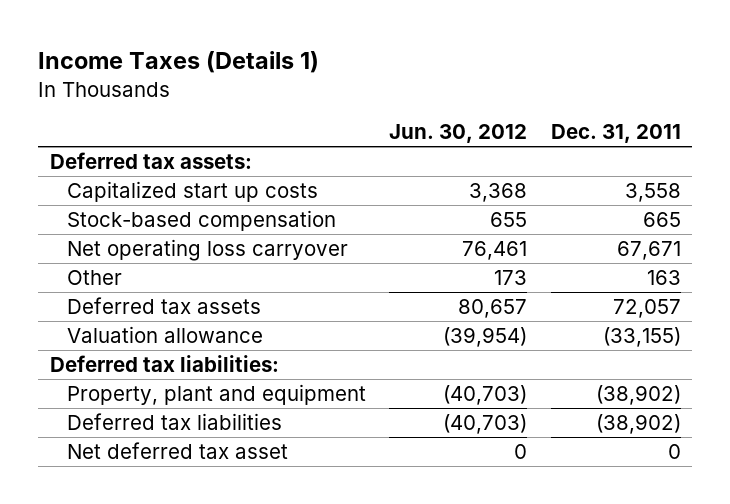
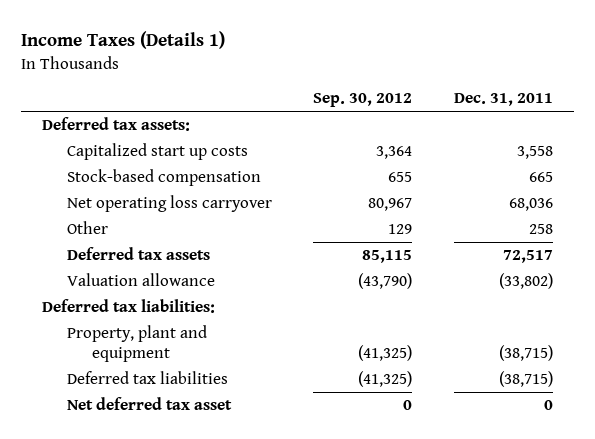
- | Jun. 30, 2012 | Dec. 31, 2011
+ | Sep. 30, 2012 | Dec. 31, 2011
- Net operating loss carryover | 76,461 | 67,671
- Other | 173 | 163
- Deferred tax assets | 80,657 | 72,057
- Valuation allowance | (39,954) | (33,155)
+ Net operating loss carryover | 80,967 | 68,036
+ Other | 129 | 258
+ Deferred tax assets | 85,115 | 72,517
+ Valuation allowance | (43,790) | (33,802)
- Property, plant and equipment | (40,703) | (38,902)
- Deferred tax liabilities | (40,703) | (38,902)
+ Property, plant and equipment | (41,325) | (38,715)
+ Deferred tax liabilities | (41,325) | (38,715)

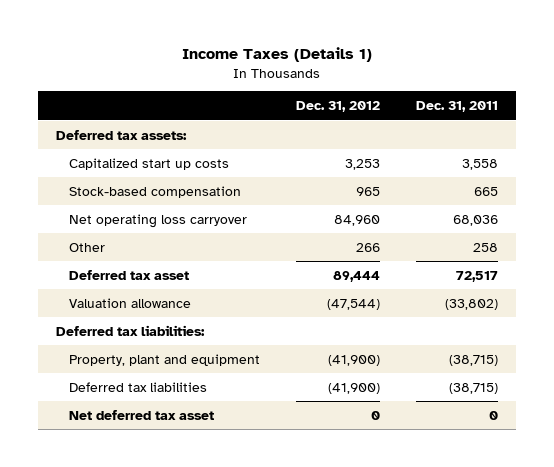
- | Sep. 30, 2012 | Dec. 31, 2011
+ | Dec. 31, 2012 | Dec. 31, 2011
- Deferred tax assets | 85,115 | 72,517
+ Deferred tax asset | 89,444 | 72,517

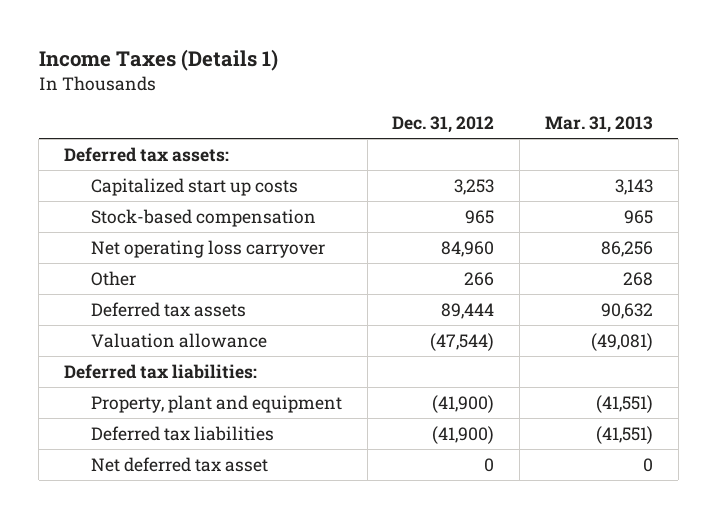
- | Dec. 31, 2012 | Dec. 31, 2011
+ | Dec. 31, 2012 | Mar. 31, 2013
- Deferred tax asset | 89,444 | 72,517
+ Deferred tax assets | 89,444 | 90,632

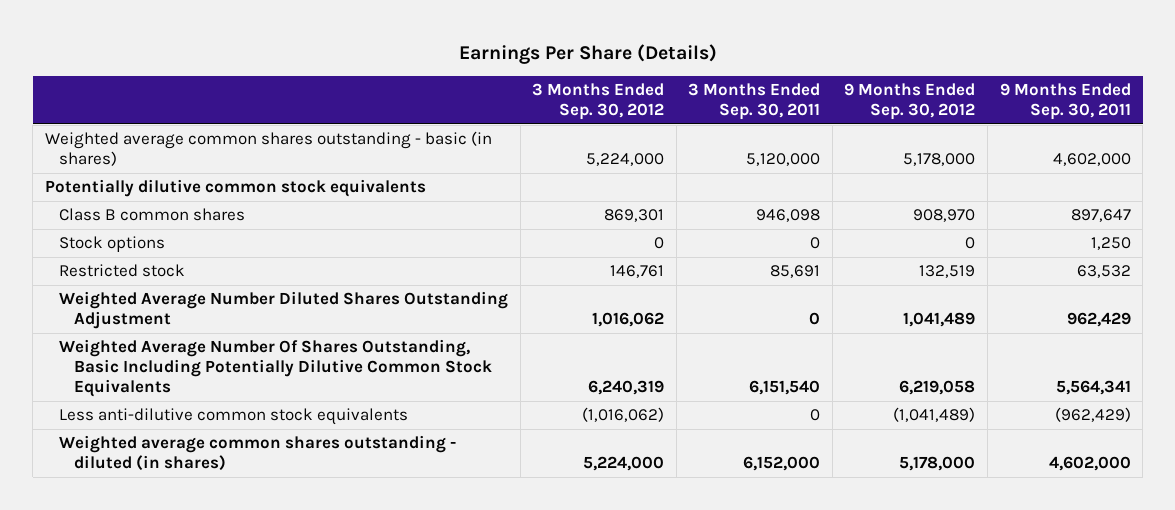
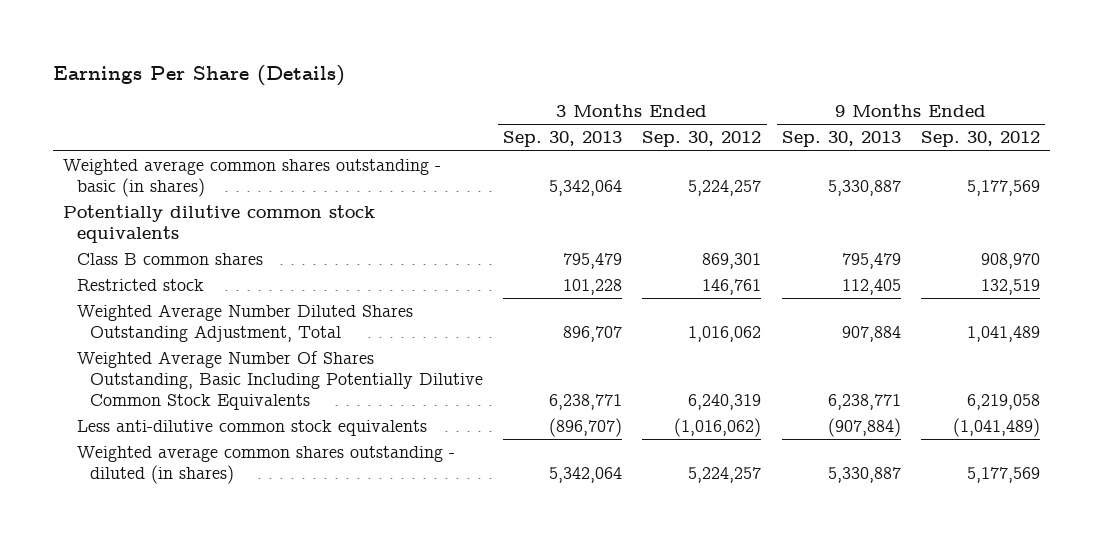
- | 3 Months Ended Sep. 30, 2012 | 3 Months Ended Sep. 30, 2011 | 9 Months Ended Sep. 30, 2012 | 9 Months Ended Sep. 30, 2011
+ | 3 Months Ended Sep. 30, 2013 | 3 Months Ended Sep. 30, 2012 | 9 Months Ended Sep. 30, 2013 | 9 Months Ended Sep. 30, 2012
- Weighted average common shares outstanding - basic (in shares) | 5,224,000 | 5,120,000 | 5,178,000 | 4,602,000
+ Weighted average common shares outstanding - basic (in shares) | 5,342,064 | 5,224,257 | 5,330,887 | 5,177,569
- Stock options | 0 | 0 | 0 | 1,250
- Weighted Average Number Diluted Shares Outstanding Adjustment | 1,016,062 | 0 | 1,041,489 | 962,429
+ Weighted Average Number Diluted Shares Outstanding Adjustment, Total | 896,707 | 1,016,062 | 907,884 | 1,041,489
- Weighted average common shares outstanding - diluted (in shares) | 5,224,000 | 6,152,000 | 5,178,000 | 4,602,000
+ Weighted average common shares outstanding - diluted (in shares) | 5,342,064 | 5,224,257 | 5,330,887 | 5,177,569

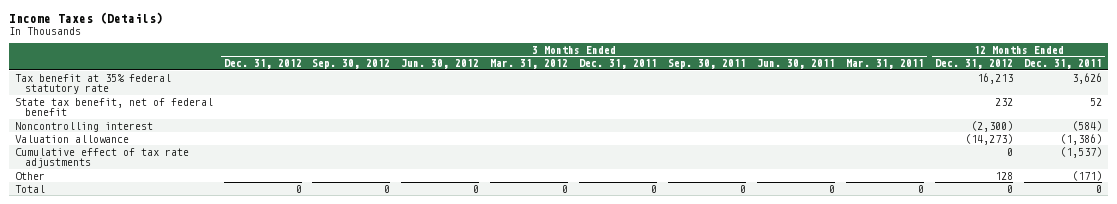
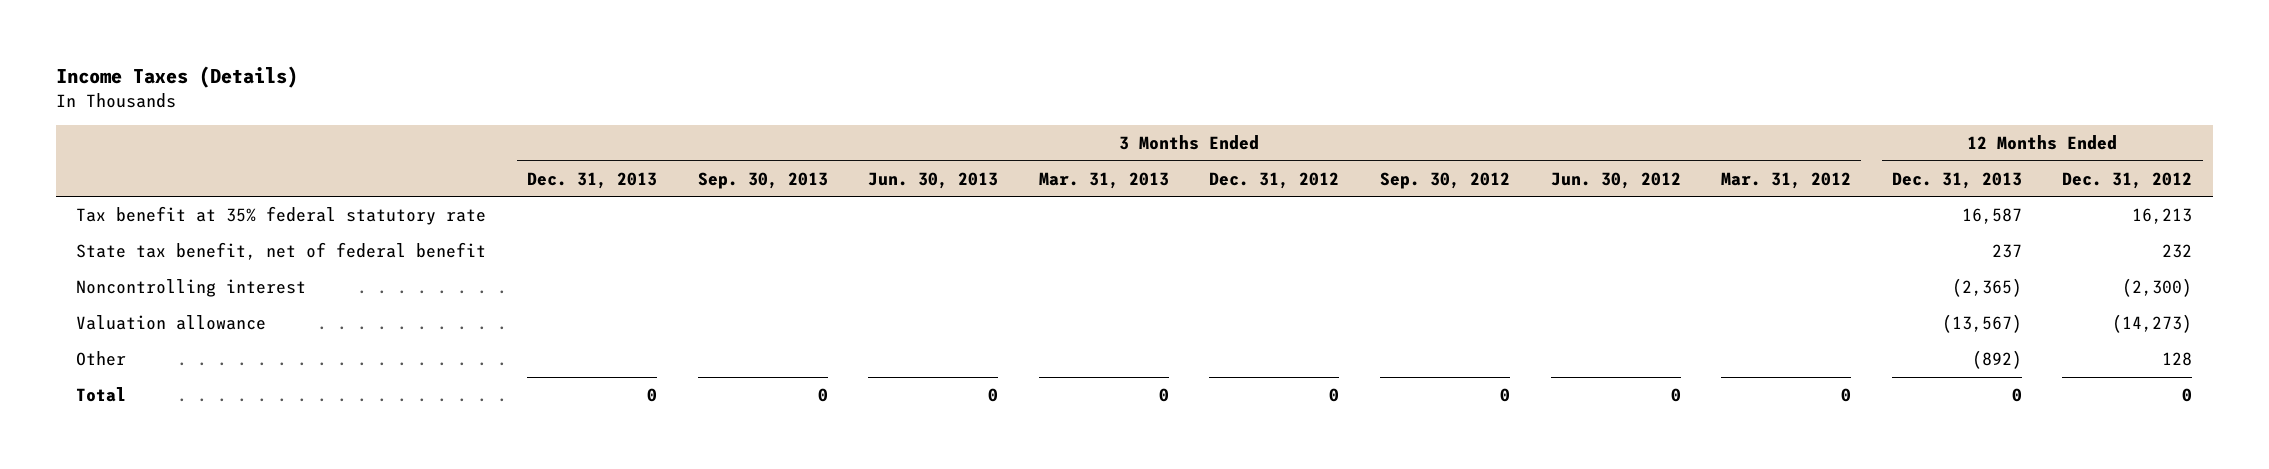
- | 3 Months Ended Dec. 31, 2012 | 3 Months Ended Sep. 30, 2012 | 3 Months Ended Jun. 30, 2012 | 3 Months Ended Mar. 31, 2012 | 3 Months Ended Dec. 31, 2011 | 3 Months Ended Sep. 30, 2011 | 3 Months Ended Jun. 30, 2011 | 3 Months Ended Mar. 31, 2011 | 12 Months Ended Dec. 31, 2012 | 12 Months Ended Dec. 31, 2011
+ | 3 Months Ended Dec. 31, 2013 | 3 Months Ended Sep. 30, 2013 | 3 Months Ended Jun. 30, 2013 | 3 Months Ended Mar. 31, 2013 | 3 Months Ended Dec. 31, 2012 | 3 Months Ended Sep. 30, 2012 | 3 Months Ended Jun. 30, 2012 | 3 Months Ended Mar. 31, 2012 | 12 Months Ended Dec. 31, 2013 | 12 Months Ended Dec. 31, 2012
- Cumulative effect of tax rate adjustments | | | | | | | | | 0 | (1,537)

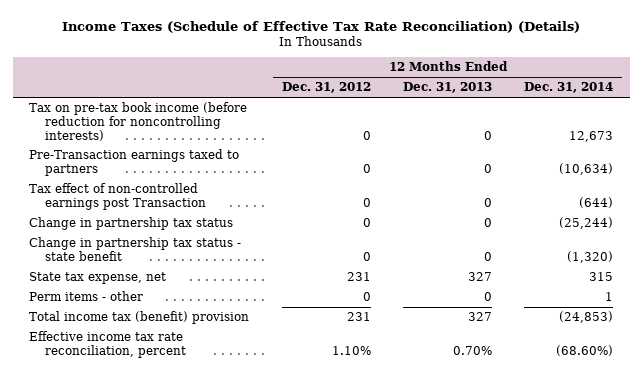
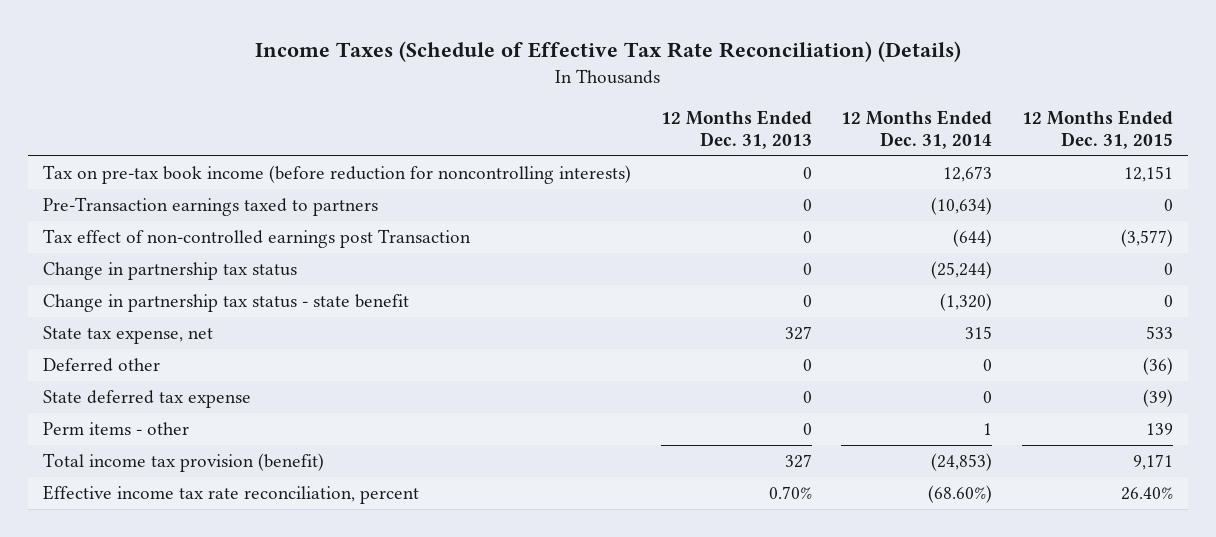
- | 12 Months Ended Dec. 31, 2012 | 12 Months Ended Dec. 31, 2013 | 12 Months Ended Dec. 31, 2014
+ | 12 Months Ended Dec. 31, 2013 | 12 Months Ended Dec. 31, 2014 | 12 Months Ended Dec. 31, 2015
+ Deferred other | 0 | 0 | (36)
+ State deferred tax expense | 0 | 0 | (39)
- Total income tax (benefit) provision | 231 | 327 | (24,853)
+ Total income tax provision (benefit) | 327 | (24,853) | 9,171

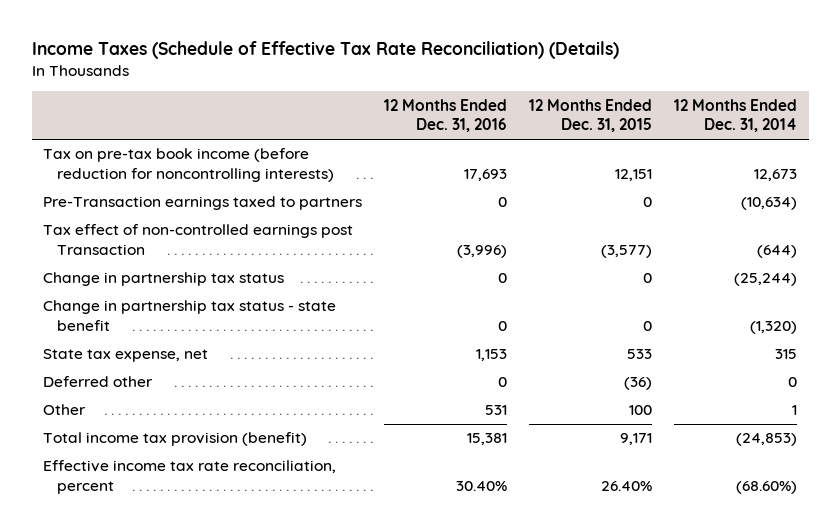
- | 12 Months Ended Dec. 31, 2013 | 12 Months Ended Dec. 31, 2014 | 12 Months Ended Dec. 31, 2015
+ | 12 Months Ended Dec. 31, 2016 | 12 Months Ended Dec. 31, 2015 | 12 Months Ended Dec. 31, 2014
- State deferred tax expense | 0 | 0 | (39)
- Perm items - other | 0 | 1 | 139
+ Other | 531 | 100 | 1

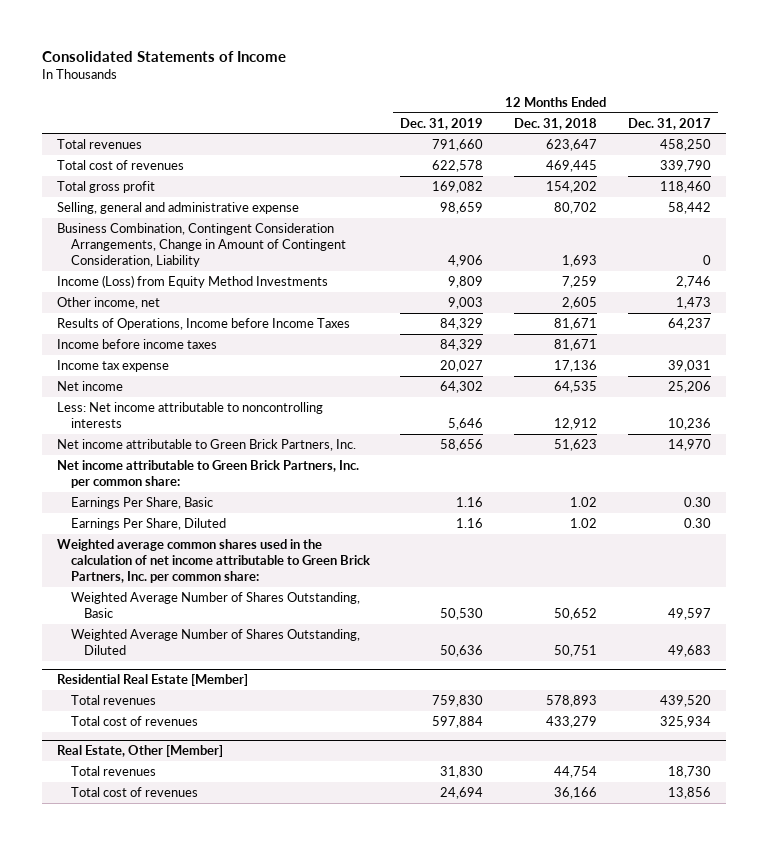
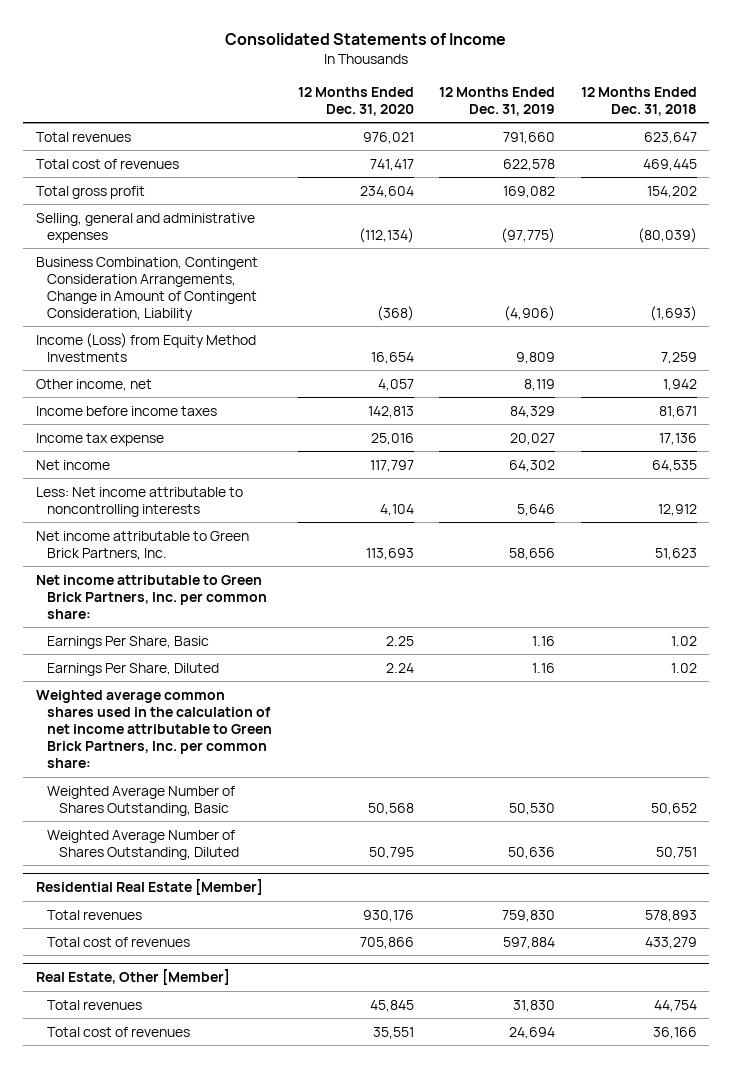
- | 12 Months Ended Dec. 31, 2019 | 12 Months Ended Dec. 31, 2018 | 12 Months Ended Dec. 31, 2017
+ | 12 Months Ended Dec. 31, 2020 | 12 Months Ended Dec. 31, 2019 | 12 Months Ended Dec. 31, 2018
- Selling, general and administrative expense | 98,659 | 80,702 | 58,442
- Business Combination, Contingent Consideration Arrangements, Change in Amount of Contingent Consideration, Liability | 4,906 | 1,693 | 0
+ Selling, general and administrative expenses | (112,134) | (97,775) | (80,039)
+ Business Combination, Contingent Consideration Arrangements, Change in Amount of Contingent Consideration, Liability | (368) | (4,906) | (1,693)
- Other income, net | 9,003 | 2,605 | 1,473
- Results of Operations, Income before Income Taxes | 84,329 | 81,671 | 64,237
+ Other income, net | 4,057 | 8,119 | 1,942

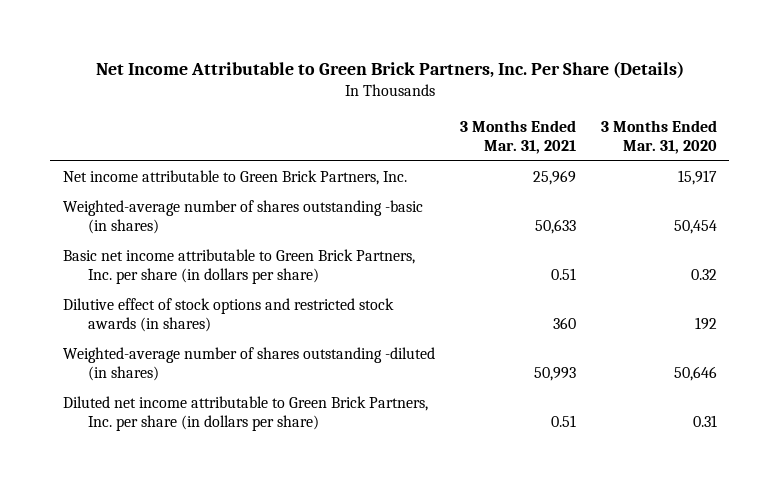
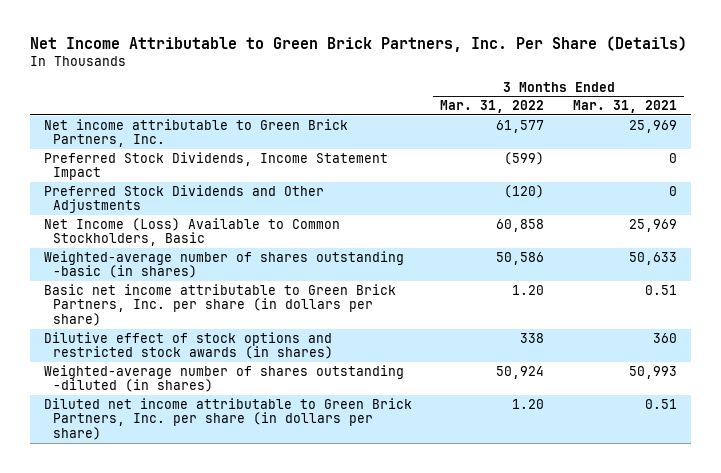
- | 3 Months Ended Mar. 31, 2021 | 3 Months Ended Mar. 31, 2020
+ | 3 Months Ended Mar. 31, 2022 | 3 Months Ended Mar. 31, 2021
+ Preferred Stock Dividends, Income Statement Impact | (599) | 0
+ Preferred Stock Dividends and Other Adjustments | (120) | 0
+ Net Income (Loss) Available to Common Stockholders, Basic | 60,858 | 25,969

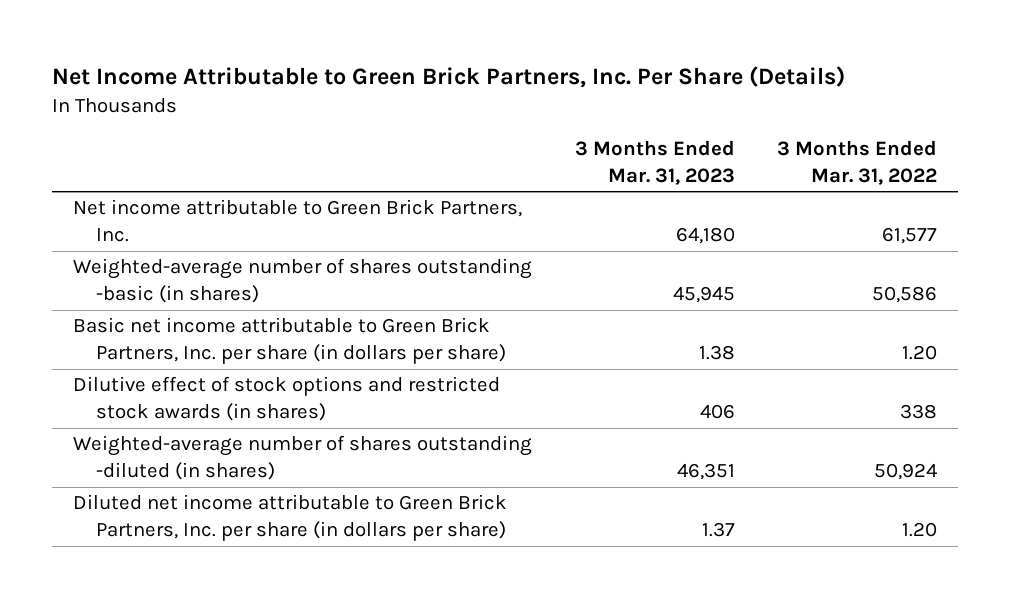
- | 3 Months Ended Mar. 31, 2022 | 3 Months Ended Mar. 31, 2021
+ | 3 Months Ended Mar. 31, 2023 | 3 Months Ended Mar. 31, 2022
- Preferred Stock Dividends, Income Statement Impact | (599) | 0
- Preferred Stock Dividends and Other Adjustments | (120) | 0
- Net Income (Loss) Available to Common Stockholders, Basic | 60,858 | 25,969

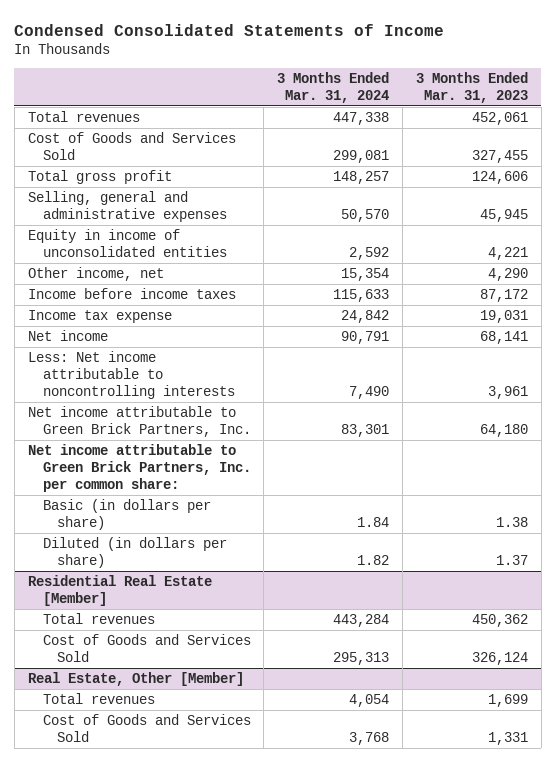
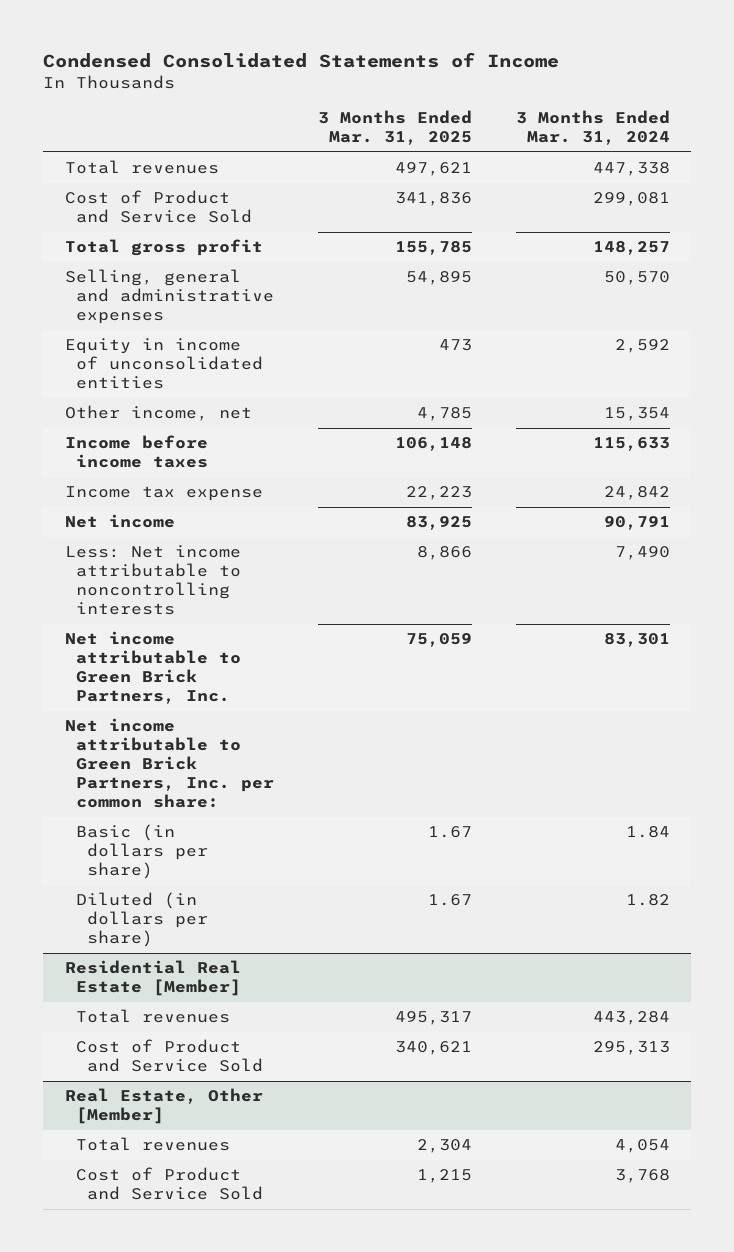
- | 3 Months Ended Mar. 31, 2024 | 3 Months Ended Mar. 31, 2023
+ | 3 Months Ended Mar. 31, 2025 | 3 Months Ended Mar. 31, 2024
- Cost of Goods and Services Sold | 299,081 | 327,455
+ Cost of Product and Service Sold | 341,836 | 299,081
@ Residential Real Estate [Member]
- Cost of Goods and Services Sold | 295,313 | 326,124
+ Cost of Product and Service Sold | 340,621 | 295,313
@ Real Estate, Other [Member]
- Cost of Goods and Services Sold | 3,768 | 1,331
+ Cost of Product and Service Sold | 1,215 | 3,768

